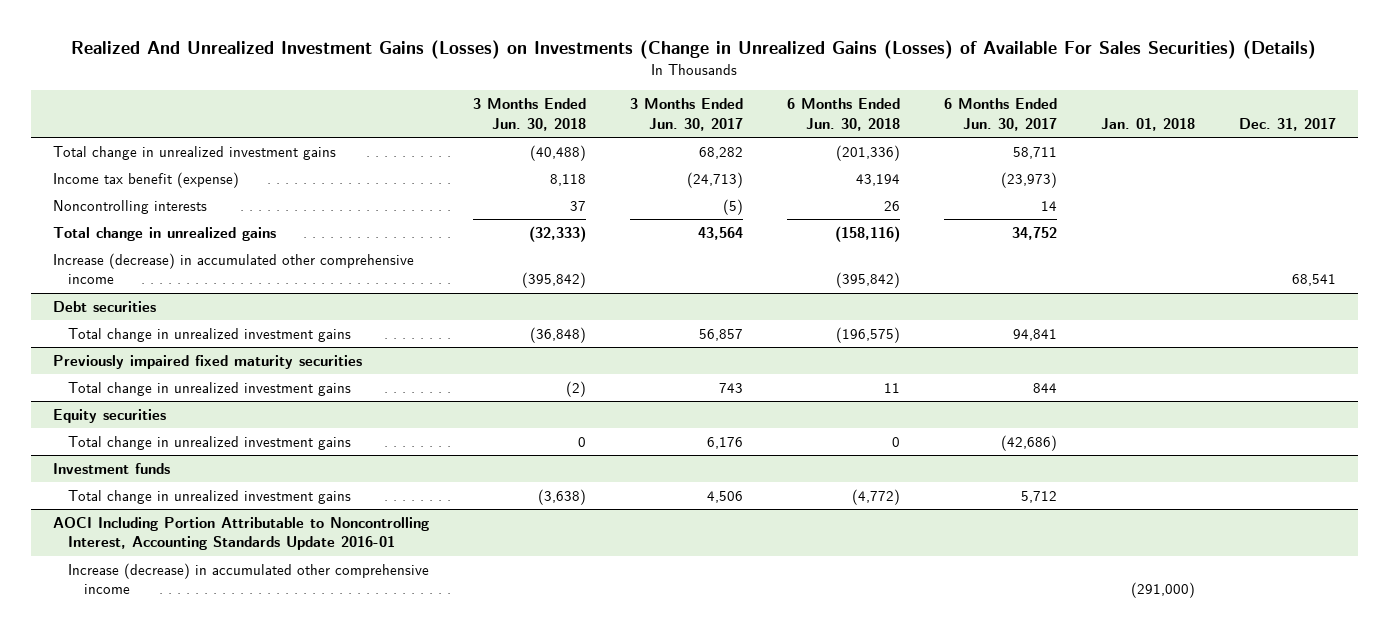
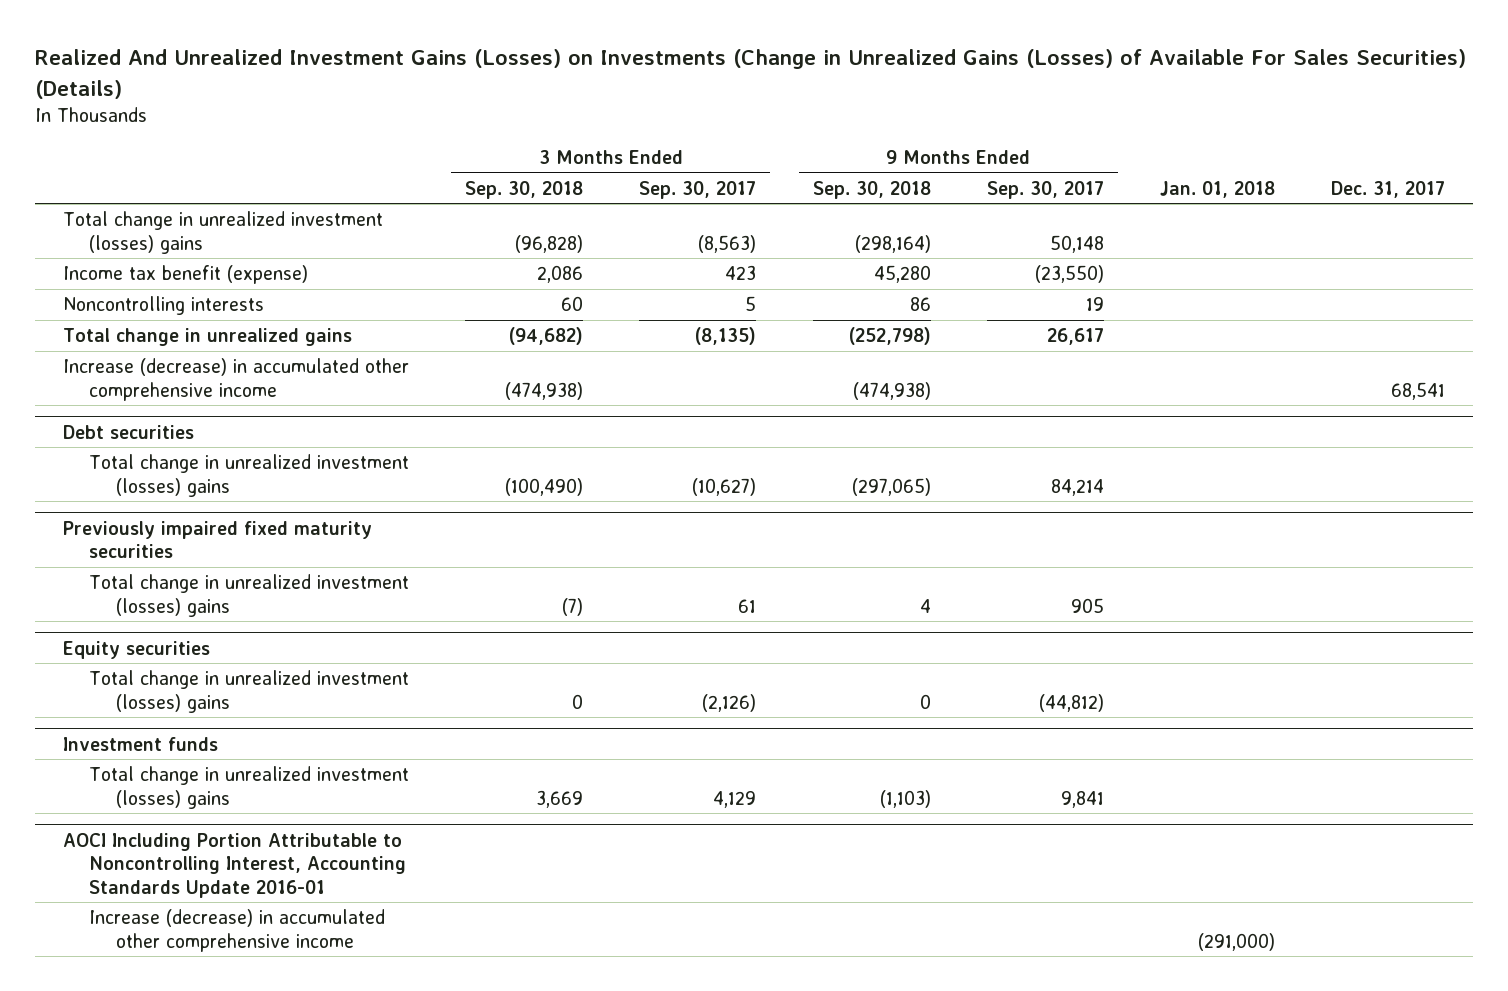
- | 3 Months Ended Jun. 30, 2018 | 3 Months Ended Jun. 30, 2017 | 6 Months Ended Jun. 30, 2018 | 6 Months Ended Jun. 30, 2017 | Jan. 01, 2018 | Dec. 31, 2017
+ | 3 Months Ended Sep. 30, 2018 | 3 Months Ended Sep. 30, 2017 | 9 Months Ended Sep. 30, 2018 | 9 Months Ended Sep. 30, 2017 | Jan. 01, 2018 | Dec. 31, 2017
- Total change in unrealized investment gains | (40,488) | 68,282 | (201,336) | 58,711 | |
+ Total change in unrealized investment (losses) gains | (96,828) | (8,563) | (298,164) | 50,148 | |
@ Debt securities
- Total change in unrealized investment gains | (36,848) | 56,857 | (196,575) | 94,841 | |
+ Total change in unrealized investment (losses) gains | (100,490) | (10,627) | (297,065) | 84,214 | |
@ Previously impaired fixed maturity securities
- Total change in unrealized investment gains | (2) | 743 | 11 | 844 | |
+ Total change in unrealized investment (losses) gains | (7) | 61 | 4 | 905 | |
@ Equity securities
- Total change in unrealized investment gains | 0 | 6,176 | 0 | (42,686) | |
+ Total change in unrealized investment (losses) gains | 0 | (2,126) | 0 | (44,812) | |
@ Investment funds
- Total change in unrealized investment gains | (3,638) | 4,506 | (4,772) | 5,712 | |
+ Total change in unrealized investment (losses) gains | 3,669 | 4,129 | (1,103) | 9,841 | |

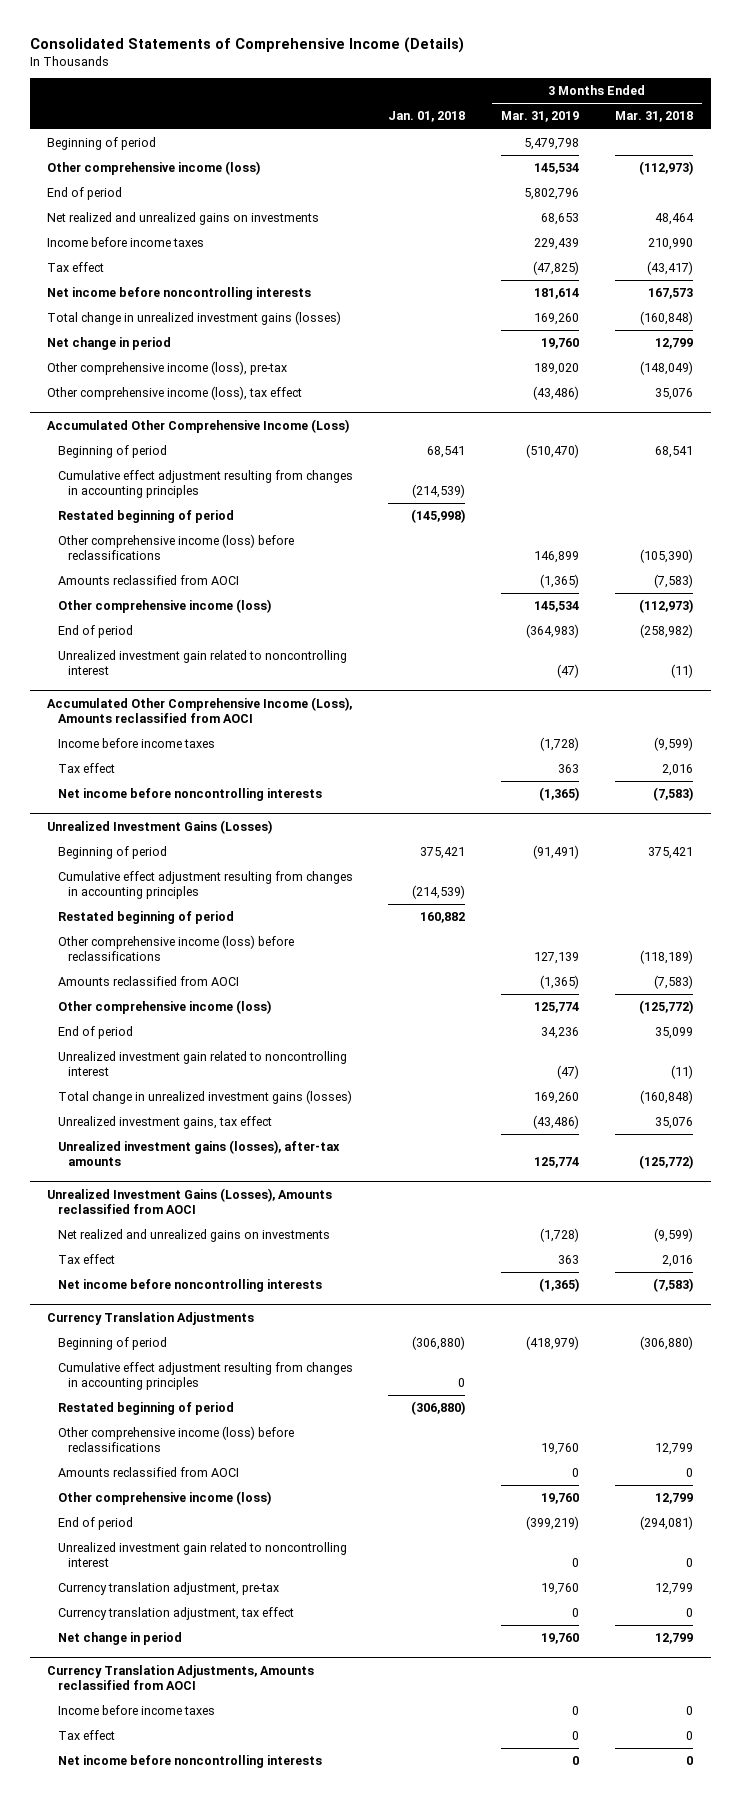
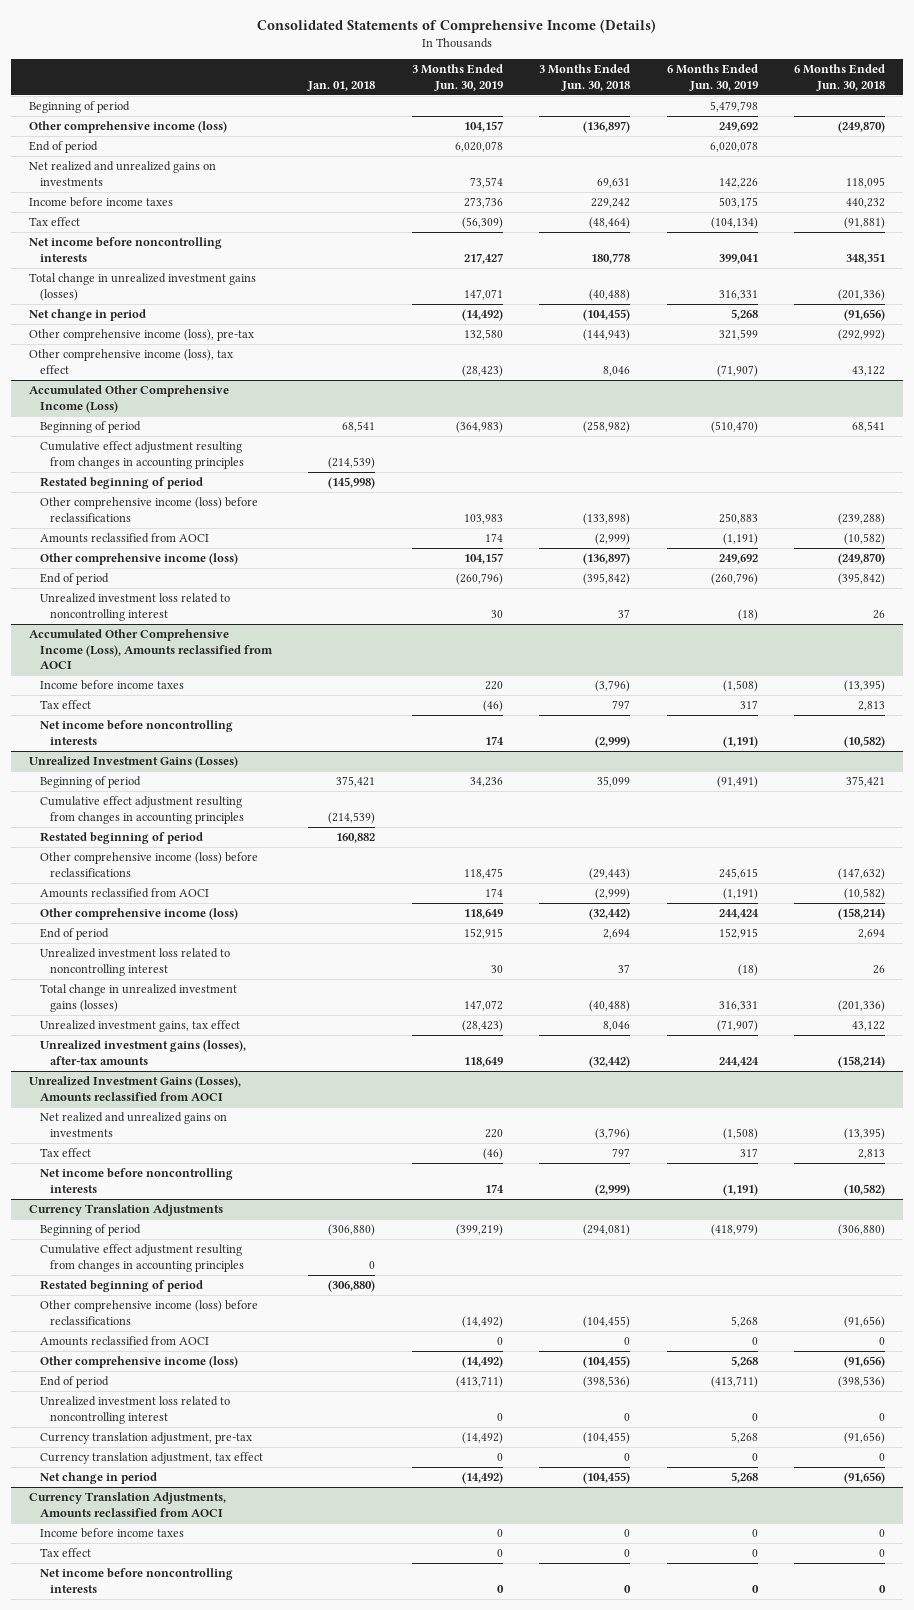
- | Jan. 01, 2018 | 3 Months Ended Mar. 31, 2019 | 3 Months Ended Mar. 31, 2018
+ | Jan. 01, 2018 | 3 Months Ended Jun. 30, 2019 | 3 Months Ended Jun. 30, 2018 | 6 Months Ended Jun. 30, 2019 | 6 Months Ended Jun. 30, 2018
@ Accumulated Other Comprehensive Income (Loss)
- Unrealized investment gain related to noncontrolling interest | | (47) | (11)
+ Unrealized investment loss related to noncontrolling interest | | 30 | 37 | (18) | 26
@ Unrealized Investment Gains (Losses)
- Unrealized investment gain related to noncontrolling interest | | (47) | (11)
+ Unrealized investment loss related to noncontrolling interest | | 30 | 37 | (18) | 26
@ Currency Translation Adjustments
- Unrealized investment gain related to noncontrolling interest | | 0 | 0
+ Unrealized investment loss related to noncontrolling interest | | 0 | 0 | 0 | 0

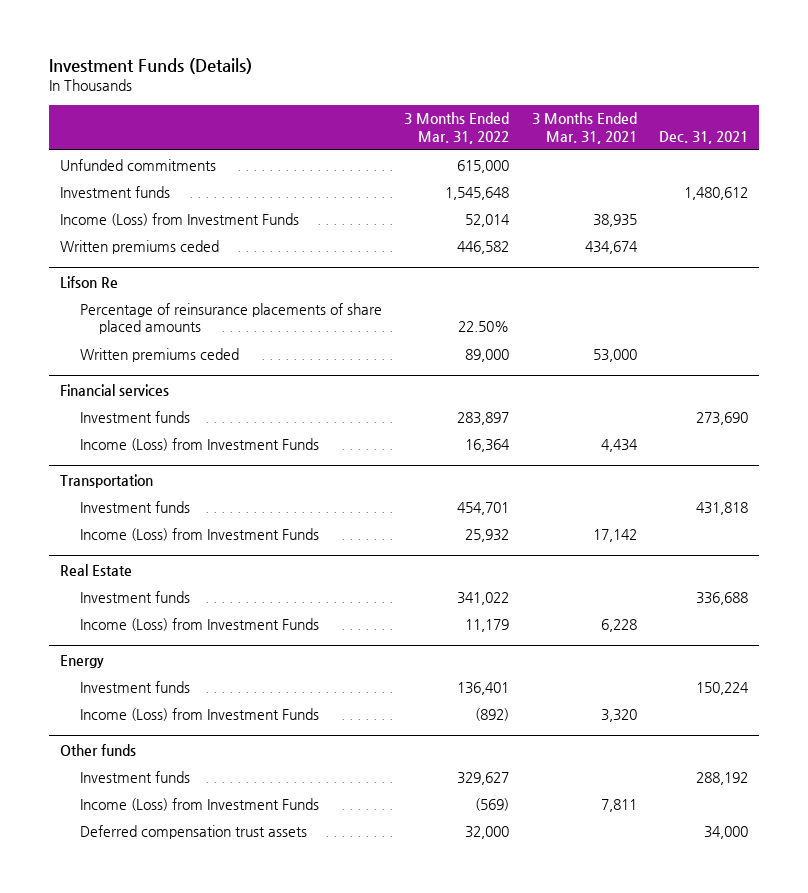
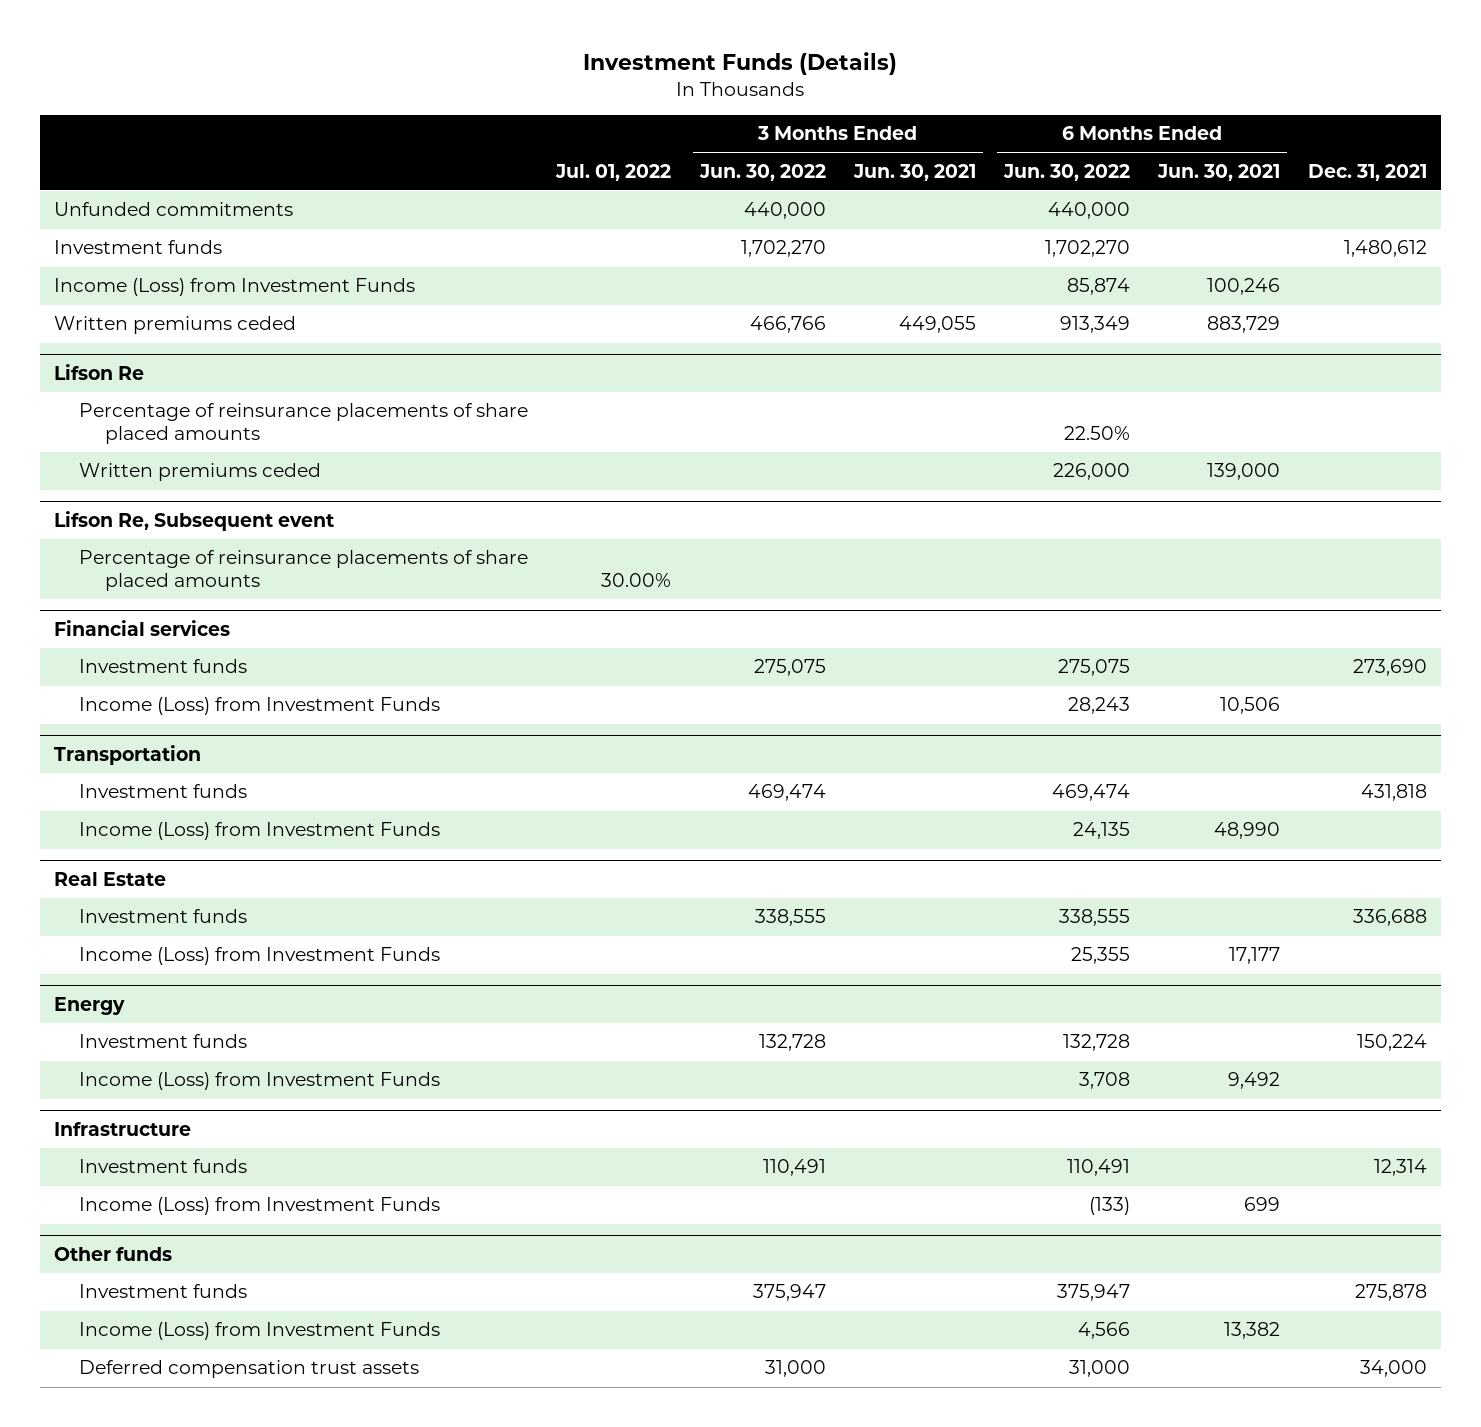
- | 3 Months Ended Mar. 31, 2022 | 3 Months Ended Mar. 31, 2021 | Dec. 31, 2021
+ | Jul. 01, 2022 | 3 Months Ended Jun. 30, 2022 | 3 Months Ended Jun. 30, 2021 | 6 Months Ended Jun. 30, 2022 | 6 Months Ended Jun. 30, 2021 | Dec. 31, 2021
+ Lifson Re, Subsequent event
+ Percentage of reinsurance placements of share placed amounts | 30.00% | | | | |
+ Infrastructure
+ Investment funds | | 110,491 | | 110,491 | | 12,314
+ Income (Loss) from Investment Funds | | | | (133) | 699 |
@ Other funds
- Investment funds | 329,627 | | 288,192
+ Investment funds | | 375,947 | | 375,947 | | 275,878

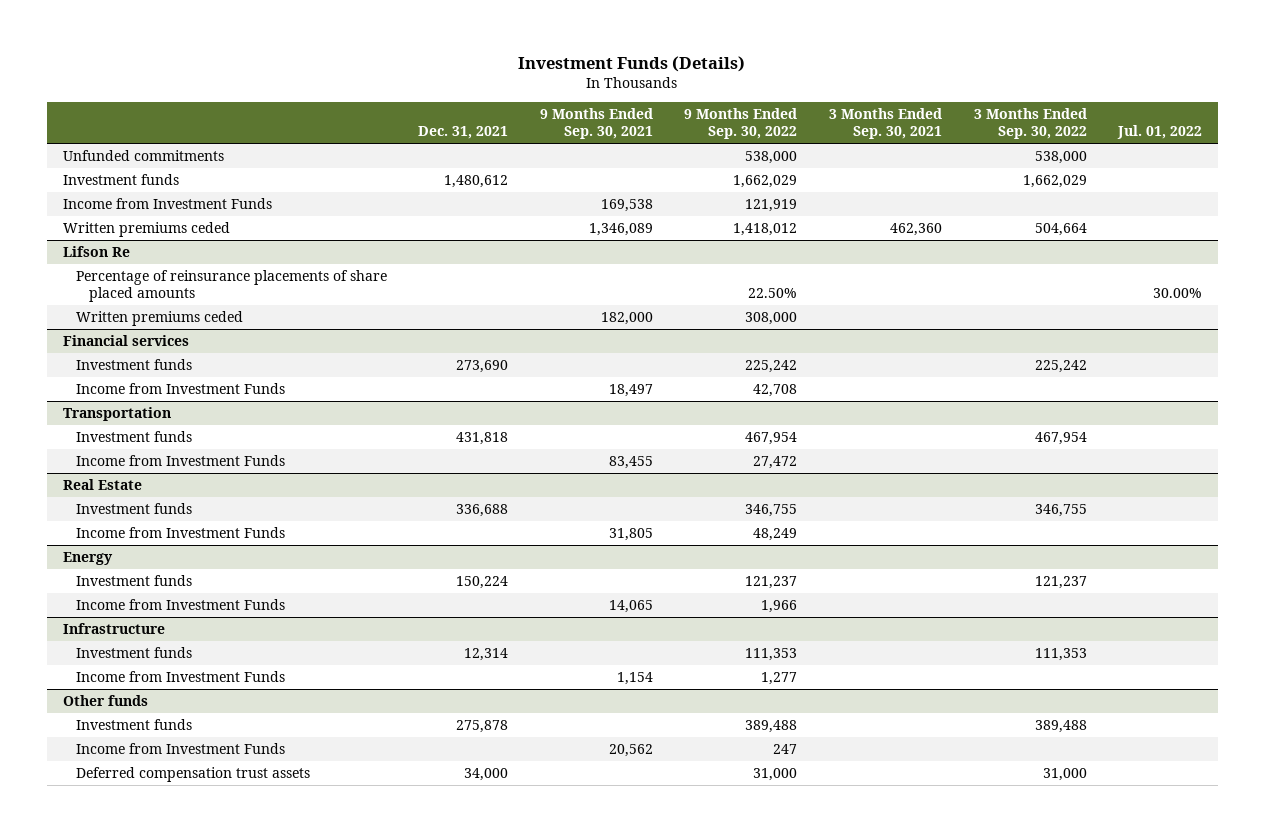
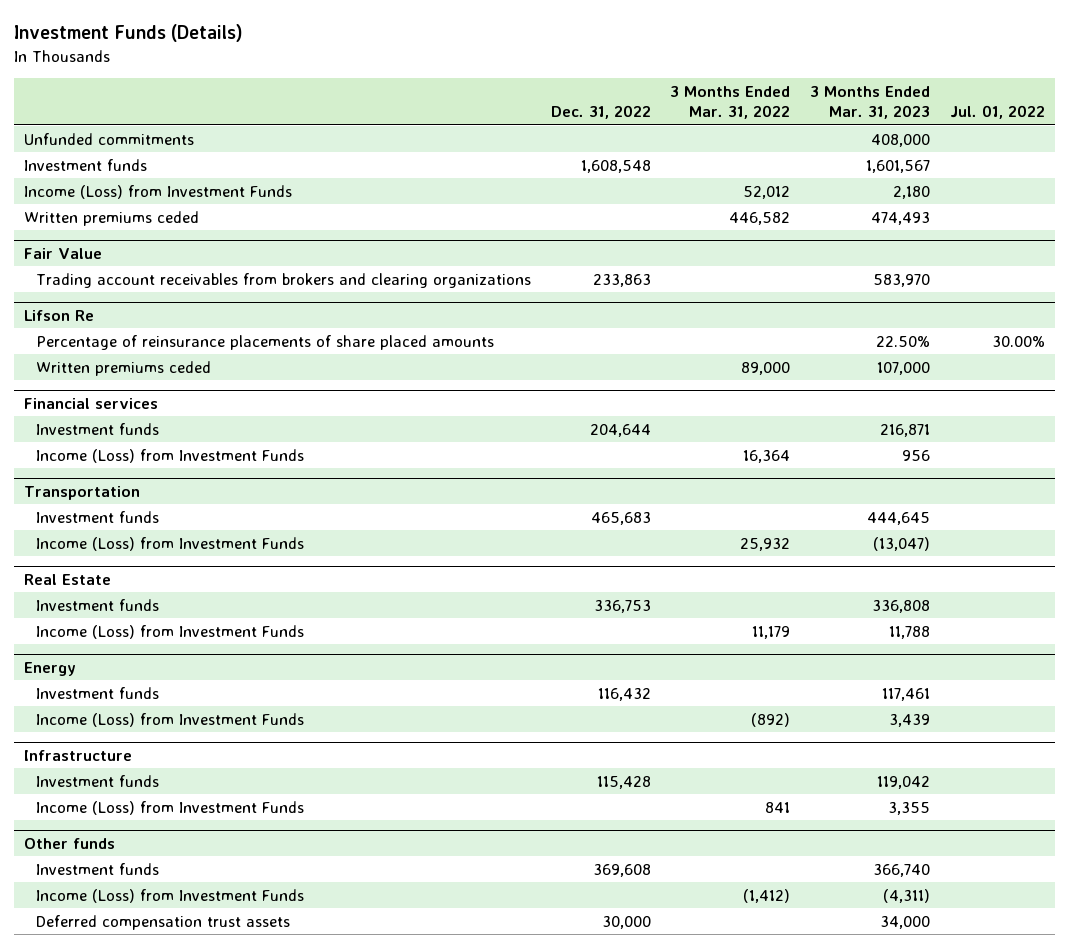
- | Dec. 31, 2021 | 9 Months Ended Sep. 30, 2021 | 9 Months Ended Sep. 30, 2022 | 3 Months Ended Sep. 30, 2021 | 3 Months Ended Sep. 30, 2022 | Jul. 01, 2022
+ | Dec. 31, 2022 | 3 Months Ended Mar. 31, 2022 | 3 Months Ended Mar. 31, 2023 | Jul. 01, 2022
- Income from Investment Funds | | 169,538 | 121,919 | | |
+ Income (Loss) from Investment Funds | | 52,012 | 2,180 |
+ Fair Value
+ Trading account receivables from brokers and clearing organizations | 233,863 | | 583,970 |
@ Financial services
- Income from Investment Funds | | 18,497 | 42,708 | | |
+ Income (Loss) from Investment Funds | | 16,364 | 956 |
@ Transportation
- Income from Investment Funds | | 83,455 | 27,472 | | |
+ Income (Loss) from Investment Funds | | 25,932 | (13,047) |
@ Real Estate
- Income from Investment Funds | | 31,805 | 48,249 | | |
+ Income (Loss) from Investment Funds | | 11,179 | 11,788 |
@ Energy
- Income from Investment Funds | | 14,065 | 1,966 | | |
+ Income (Loss) from Investment Funds | | (892) | 3,439 |
@ Infrastructure
- Income from Investment Funds | | 1,154 | 1,277 | | |
+ Income (Loss) from Investment Funds | | 841 | 3,355 |
@ Other funds
- Income from Investment Funds | | 20,562 | 247 | | |
+ Income (Loss) from Investment Funds | | (1,412) | (4,311) |

